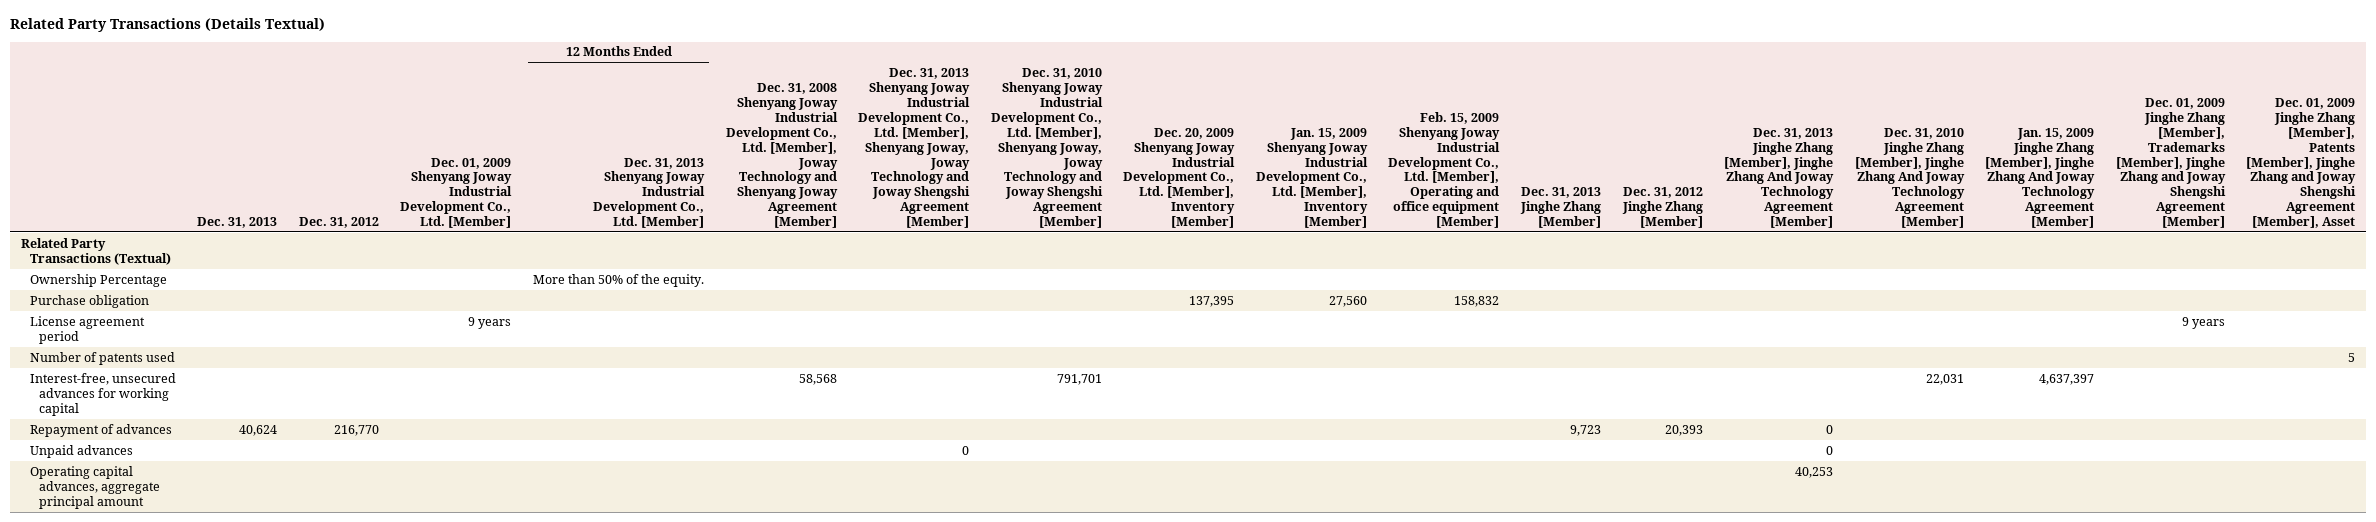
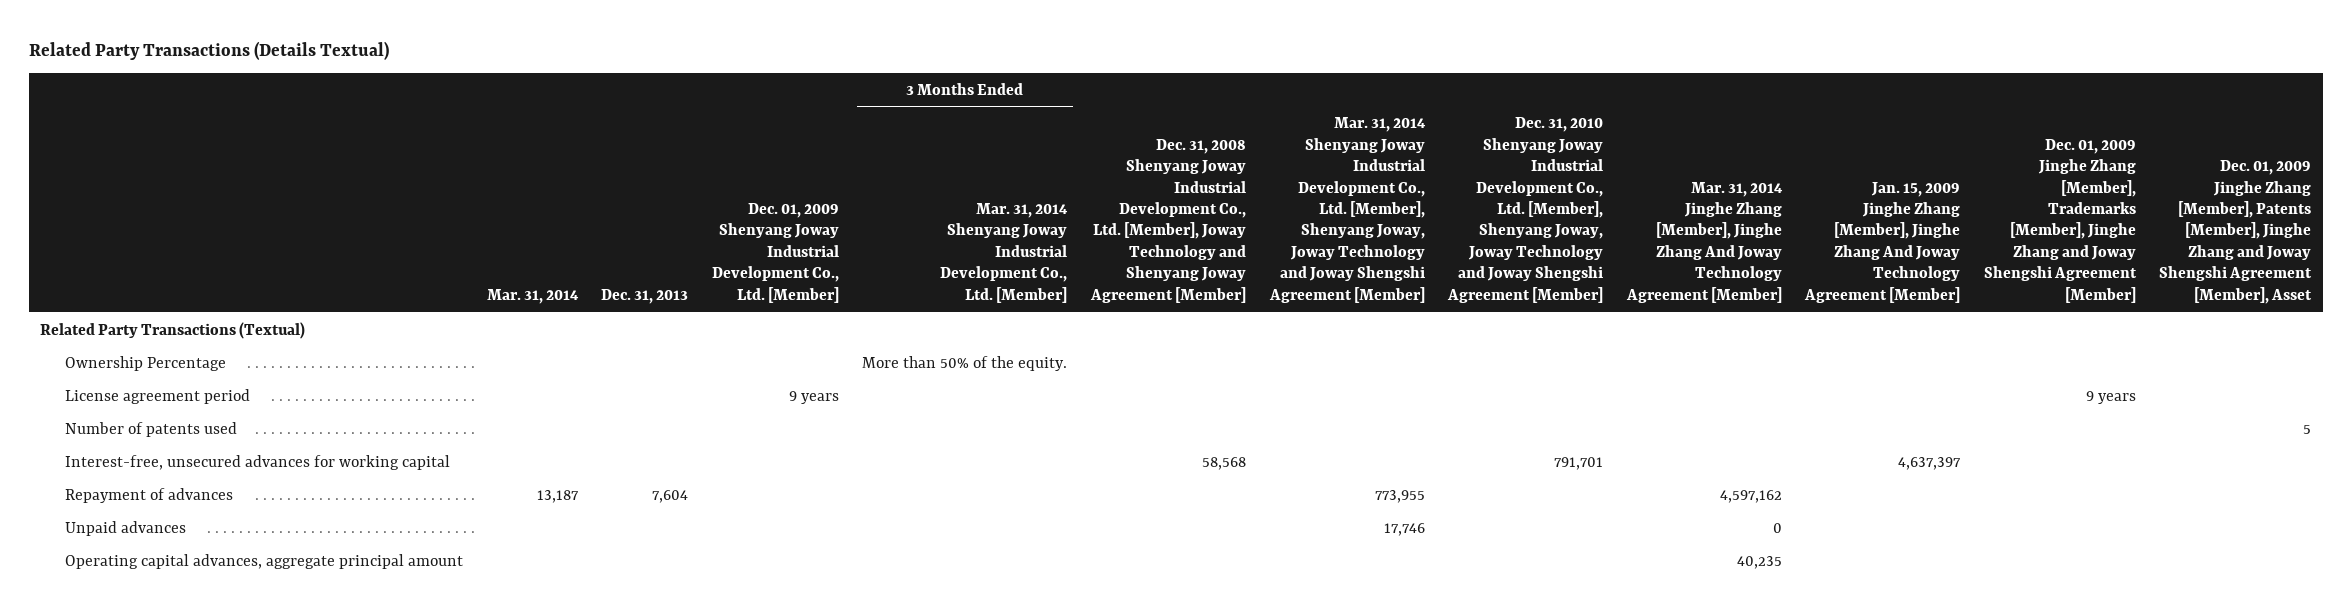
- | Dec. 31, 2013 | Dec. 31, 2012 | Dec. 01, 2009 Shenyang Joway Industrial Development Co., Ltd. [Member] | 12 Months Ended Dec. 31, 2013 Shenyang Joway Industrial Development Co., Ltd. [Member] | Dec. 31, 2008 Shenyang Joway Industrial Development Co., Ltd. [Member], Joway Technology and Shenyang Joway Agreement [Member] | Dec. 31, 2013 Shenyang Joway Industrial Development Co., Ltd. [Member], Shenyang Joway, Joway Technology and Joway Shengshi Agreement [Member] | Dec. 31, 2010 Shenyang Joway Industrial Development Co., Ltd. [Member], Shenyang Joway, Joway Technology and Joway Shengshi Agreement [Member] | Dec. 20, 2009 Shenyang Joway Industrial Development Co., Ltd. [Member], Inventory [Member] | Jan. 15, 2009 Shenyang Joway Industrial Development Co., Ltd. [Member], Inventory [Member] | Feb. 15, 2009 Shenyang Joway Industrial Development Co., Ltd. [Member], Operating and office equipment [Member] | Dec. 31, 2013 Jinghe Zhang [Member] | Dec. 31, 2012 Jinghe Zhang [Member] | Dec. 31, 2013 Jinghe Zhang [Member], Jinghe Zhang And Joway Technology Agreement [Member] | Dec. 31, 2010 Jinghe Zhang [Member], Jinghe Zhang And Joway Technology Agreement [Member] | Jan. 15, 2009 Jinghe Zhang [Member], Jinghe Zhang And Joway Technology Agreement [Member] | Dec. 01, 2009 Jinghe Zhang [Member], Trademarks [Member], Jinghe Zhang and Joway Shengshi Agreement [Member] | Dec. 01, 2009 Jinghe Zhang [Member], Patents [Member], Jinghe Zhang and Joway Shengshi Agreement [Member], Asset
+ | Mar. 31, 2014 | Dec. 31, 2013 | Dec. 01, 2009 Shenyang Joway Industrial Development Co., Ltd. [Member] | 3 Months Ended Mar. 31, 2014 Shenyang Joway Industrial Development Co., Ltd. [Member] | Dec. 31, 2008 Shenyang Joway Industrial Development Co., Ltd. [Member], Joway Technology and Shenyang Joway Agreement [Member] | Mar. 31, 2014 Shenyang Joway Industrial Development Co., Ltd. [Member], Shenyang Joway, Joway Technology and Joway Shengshi Agreement [Member] | Dec. 31, 2010 Shenyang Joway Industrial Development Co., Ltd. [Member], Shenyang Joway, Joway Technology and Joway Shengshi Agreement [Member] | Mar. 31, 2014 Jinghe Zhang [Member], Jinghe Zhang And Joway Technology Agreement [Member] | Jan. 15, 2009 Jinghe Zhang [Member], Jinghe Zhang And Joway Technology Agreement [Member] | Dec. 01, 2009 Jinghe Zhang [Member], Trademarks [Member], Jinghe Zhang and Joway Shengshi Agreement [Member] | Dec. 01, 2009 Jinghe Zhang [Member], Patents [Member], Jinghe Zhang and Joway Shengshi Agreement [Member], Asset
- Purchase obligation | | | | | | | | 137,395 | 27,560 | 158,832 | | | | | | |
- Repayment of advances | 40,624 | 216,770 | | | | | | | | | 9,723 | 20,393 | 0 | | | |
+ Repayment of advances | 13,187 | 7,604 | | | | 773,955 | | 4,597,162 | | |

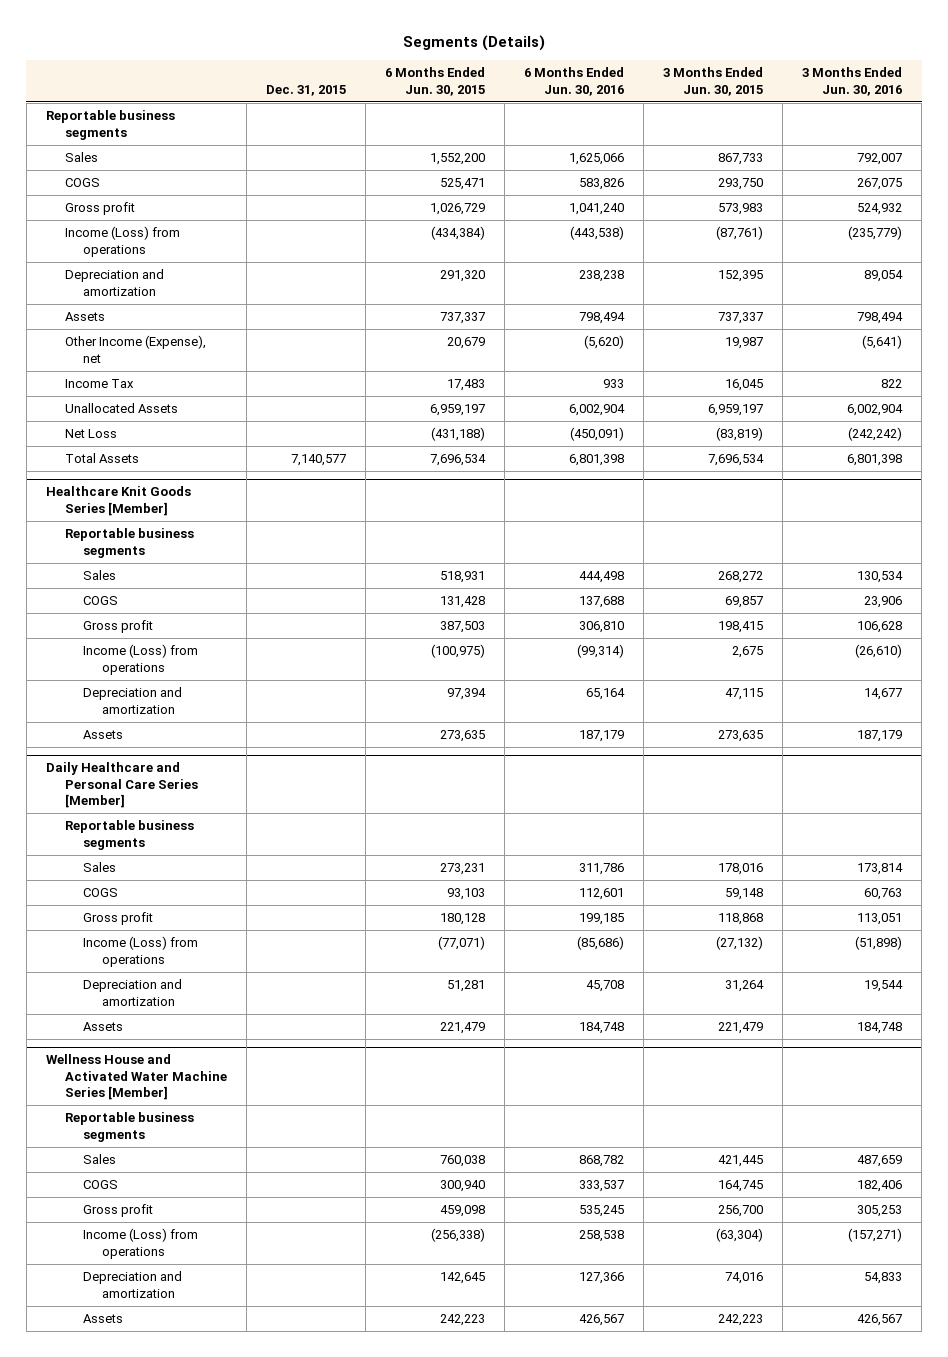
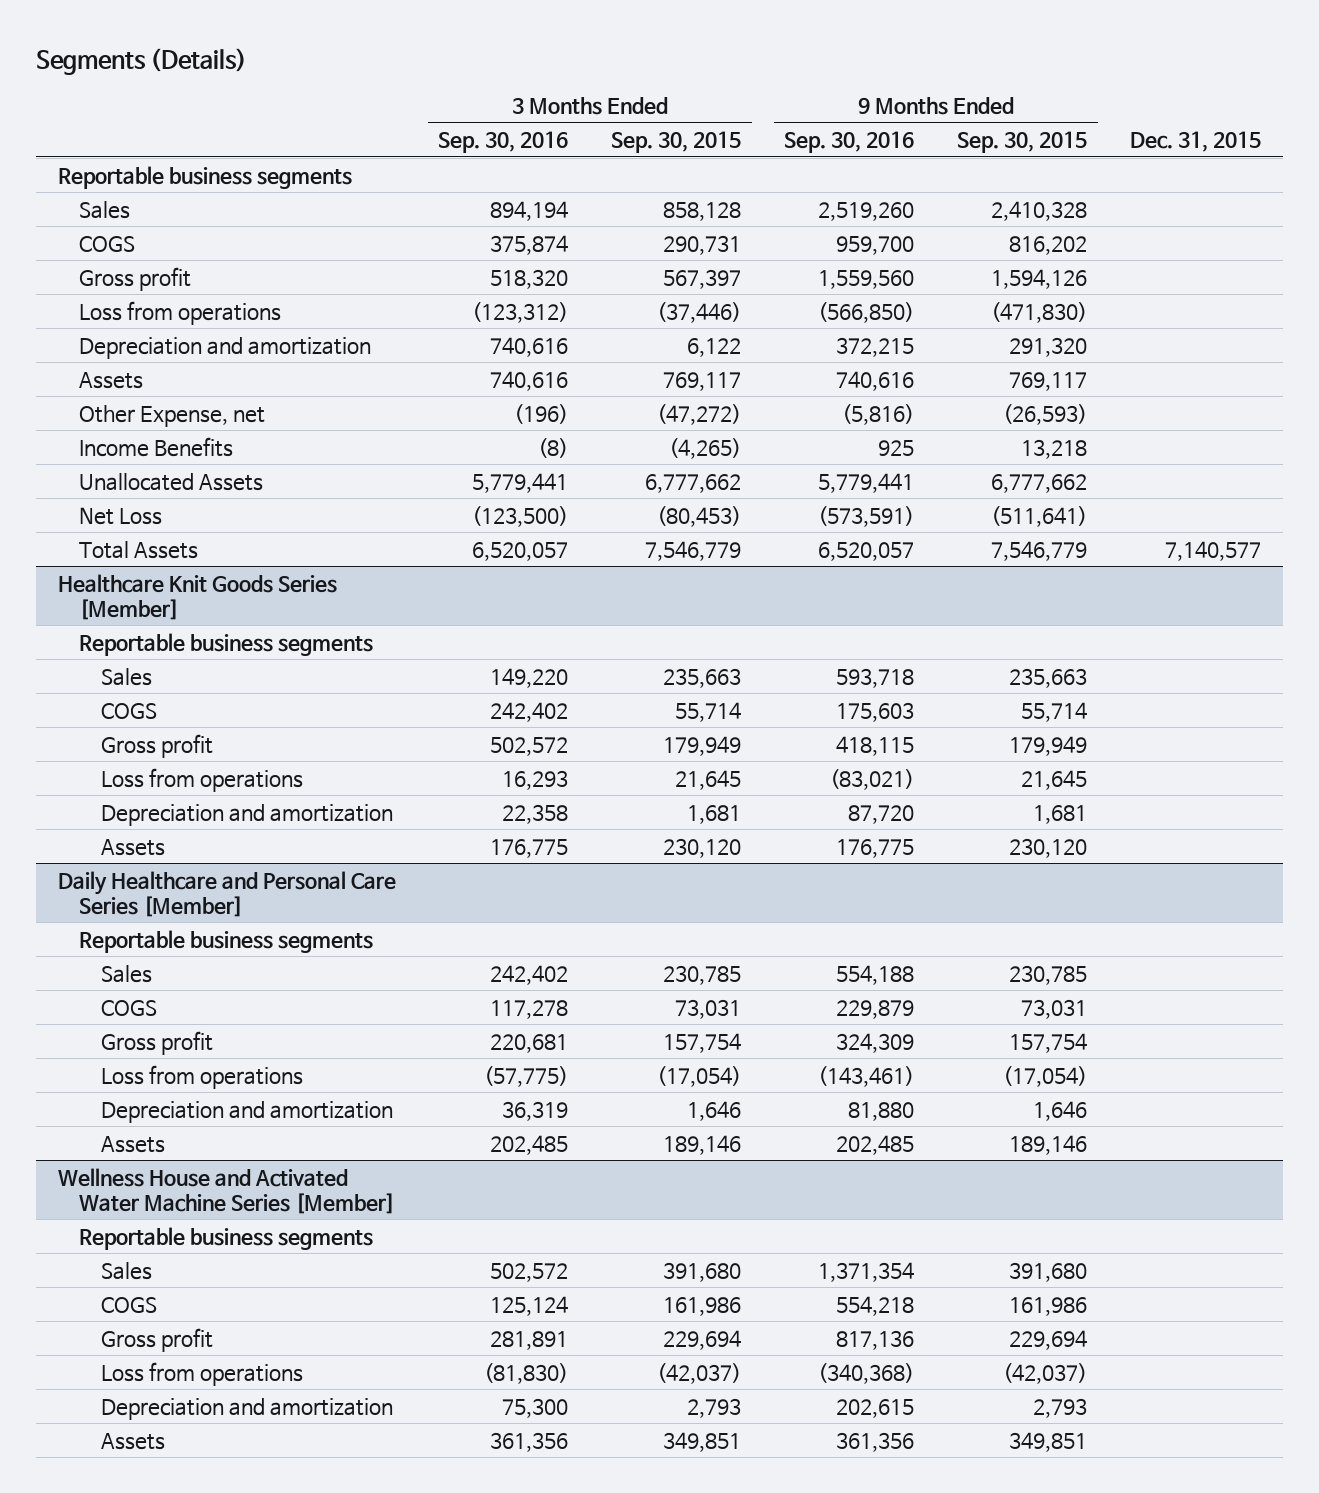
- | Dec. 31, 2015 | 6 Months Ended Jun. 30, 2015 | 6 Months Ended Jun. 30, 2016 | 3 Months Ended Jun. 30, 2015 | 3 Months Ended Jun. 30, 2016
+ | 3 Months Ended Sep. 30, 2016 | 3 Months Ended Sep. 30, 2015 | 9 Months Ended Sep. 30, 2016 | 9 Months Ended Sep. 30, 2015 | Dec. 31, 2015
- Income (Loss) from operations | | (434,384) | (443,538) | (87,761) | (235,779)
+ Loss from operations | (123,312) | (37,446) | (566,850) | (471,830) |
- Other Income (Expense), net | | 20,679 | (5,620) | 19,987 | (5,641)
- Income Tax | | 17,483 | 933 | 16,045 | 822
+ Other Expense, net | (196) | (47,272) | (5,816) | (26,593) |
+ Income Benefits | (8) | (4,265) | 925 | 13,218 |
@ Healthcare Knit Goods Series [Member]
- Income (Loss) from operations | | (100,975) | (99,314) | 2,675 | (26,610)
+ Loss from operations | 16,293 | 21,645 | (83,021) | 21,645 |
@ Daily Healthcare and Personal Care Series [Member]
- Income (Loss) from operations | | (77,071) | (85,686) | (27,132) | (51,898)
+ Loss from operations | (57,775) | (17,054) | (143,461) | (17,054) |
@ Wellness House and Activated Water Machine Series [Member]
- Income (Loss) from operations | | (256,338) | 258,538 | (63,304) | (157,271)
+ Loss from operations | (81,830) | (42,037) | (340,368) | (42,037) |

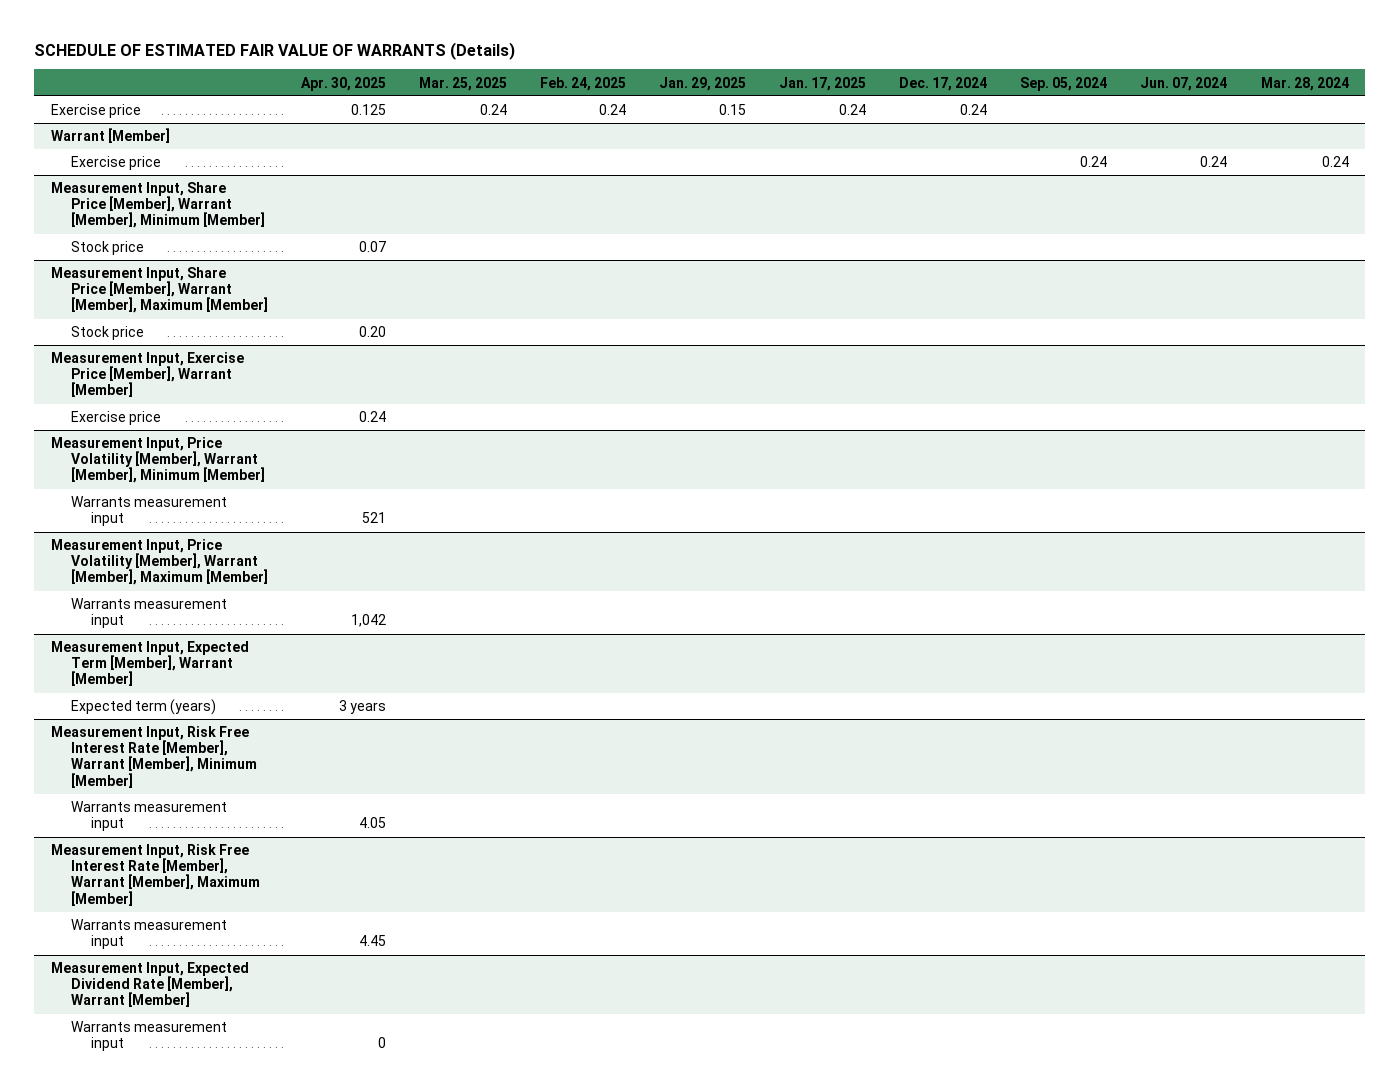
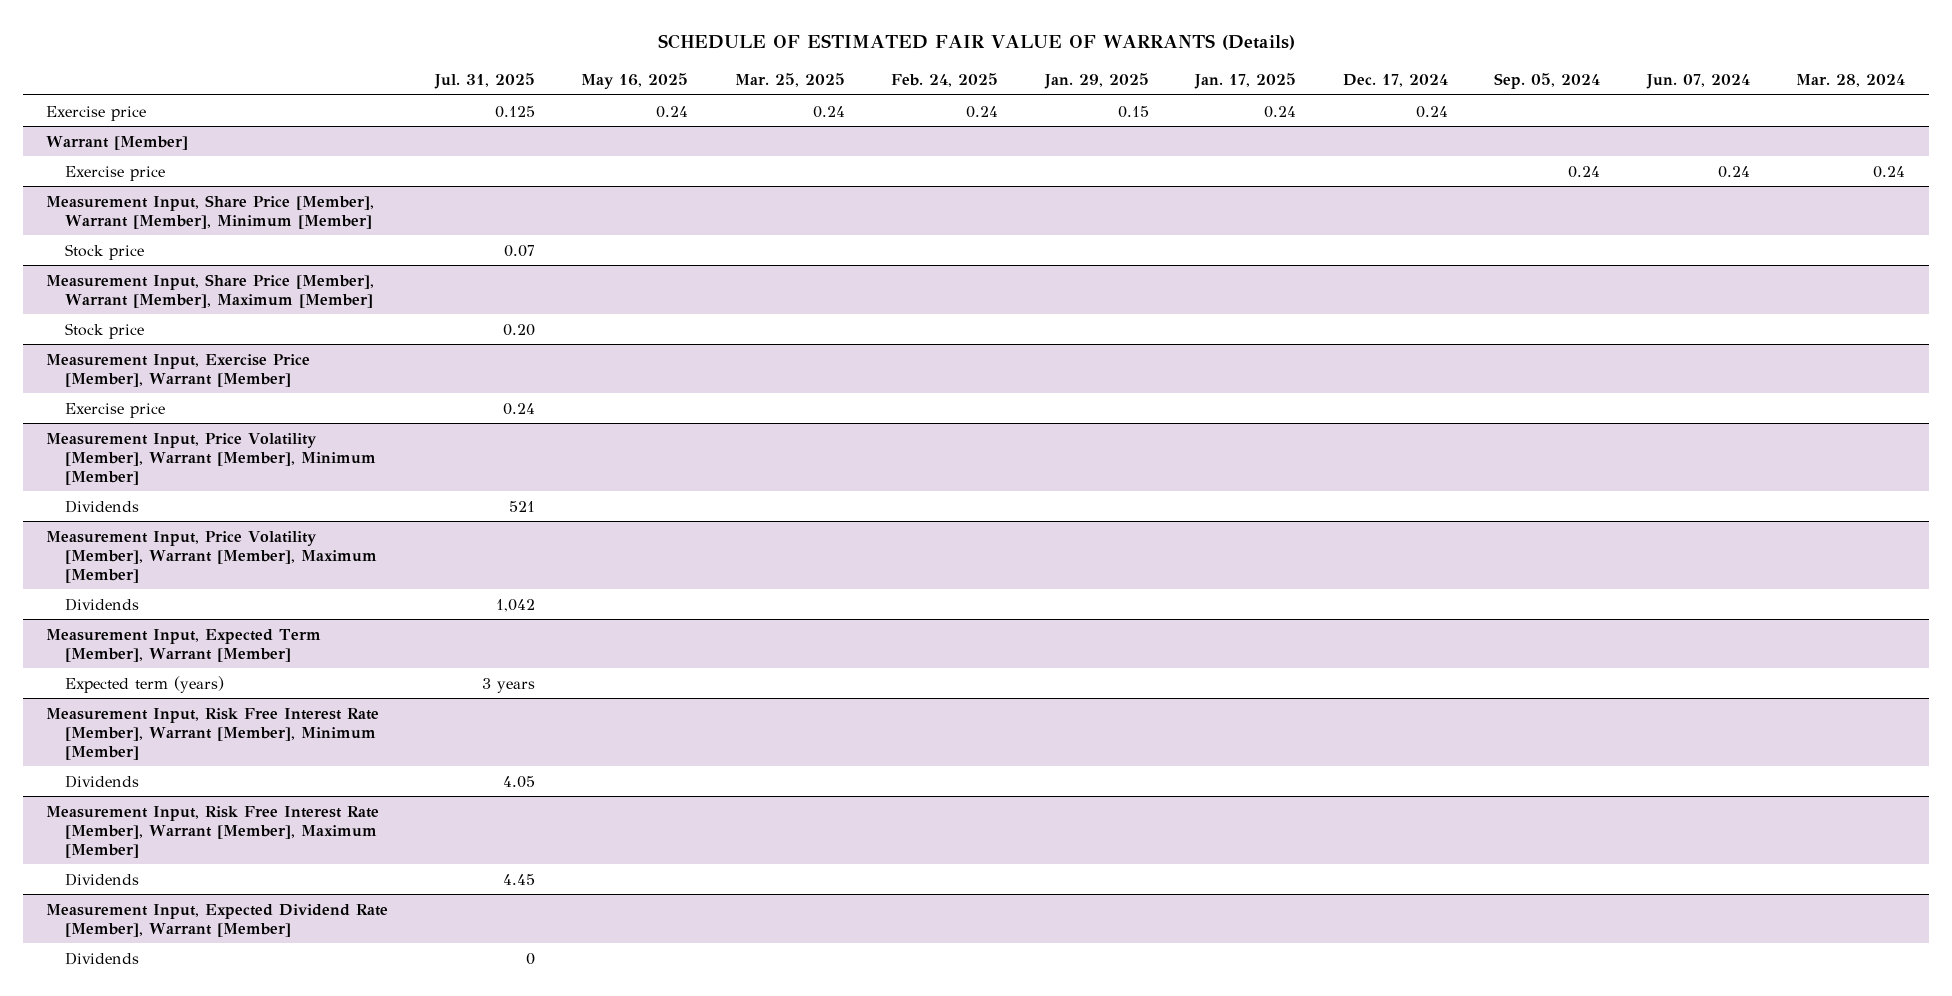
- | Apr. 30, 2025 | Mar. 25, 2025 | Feb. 24, 2025 | Jan. 29, 2025 | Jan. 17, 2025 | Dec. 17, 2024 | Sep. 05, 2024 | Jun. 07, 2024 | Mar. 28, 2024
+ | Jul. 31, 2025 | May 16, 2025 | Mar. 25, 2025 | Feb. 24, 2025 | Jan. 29, 2025 | Jan. 17, 2025 | Dec. 17, 2024 | Sep. 05, 2024 | Jun. 07, 2024 | Mar. 28, 2024
@ Measurement Input, Price Volatility [Member], Warrant [Member], Minimum [Member]
- Warrants measurement input | 521 | | | | | | | |
+ Dividends | 521 | | | | | | | | |
@ Measurement Input, Price Volatility [Member], Warrant [Member], Maximum [Member]
- Warrants measurement input | 1,042 | | | | | | | |
+ Dividends | 1,042 | | | | | | | | |
@ Measurement Input, Risk Free Interest Rate [Member], Warrant [Member], Minimum [Member]
- Warrants measurement input | 4.05 | | | | | | | |
+ Dividends | 4.05 | | | | | | | | |
@ Measurement Input, Risk Free Interest Rate [Member], Warrant [Member], Maximum [Member]
- Warrants measurement input | 4.45 | | | | | | | |
+ Dividends | 4.45 | | | | | | | | |
@ Measurement Input, Expected Dividend Rate [Member], Warrant [Member]
- Warrants measurement input | 0 | | | | | | | |
+ Dividends | 0 | | | | | | | | |

